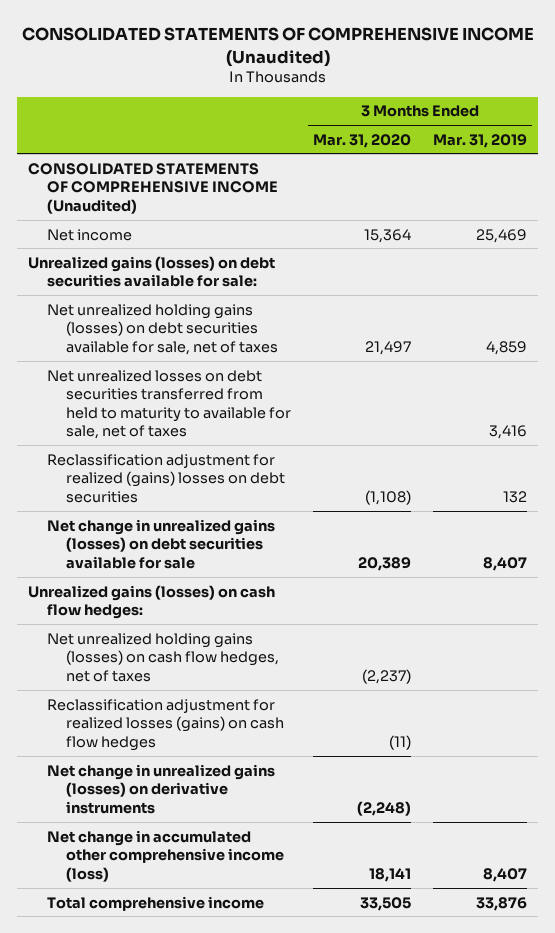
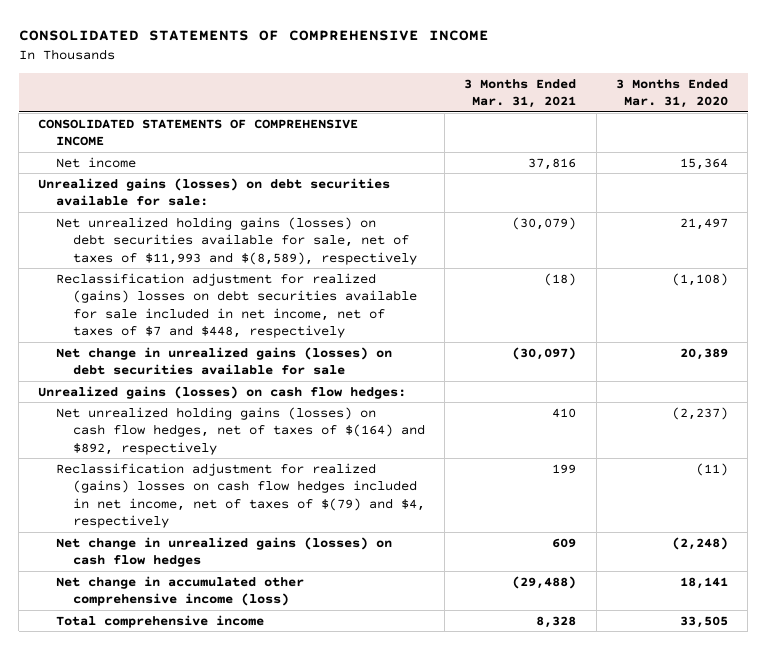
- CONSOLIDATED STATEMENTS OF COMPREHENSIVE INCOME (Unaudited)
+ CONSOLIDATED STATEMENTS OF COMPREHENSIVE INCOME
- | 3 Months Ended Mar. 31, 2020 | 3 Months Ended Mar. 31, 2019
+ | 3 Months Ended Mar. 31, 2021 | 3 Months Ended Mar. 31, 2020
- CONSOLIDATED STATEMENTS OF COMPREHENSIVE INCOME (Unaudited)
+ CONSOLIDATED STATEMENTS OF COMPREHENSIVE INCOME
- Net unrealized holding gains (losses) on debt securities available for sale, net of taxes | 21,497 | 4,859
- Net unrealized losses on debt securities transferred from held to maturity to available for sale, net of taxes | | 3,416
- Reclassification adjustment for realized (gains) losses on debt securities | (1,108) | 132
+ Net unrealized holding gains (losses) on debt securities available for sale, net of taxes of $11,993 and $(8,589), respectively | (30,079) | 21,497
+ Reclassification adjustment for realized (gains) losses on debt securities available for sale included in net income, net of taxes of $7 and $448, respectively | (18) | (1,108)
- Net unrealized holding gains (losses) on cash flow hedges, net of taxes | (2,237) |
- Reclassification adjustment for realized losses (gains) on cash flow hedges | (11) |
- Net change in unrealized gains (losses) on derivative instruments | (2,248) |
+ Net unrealized holding gains (losses) on cash flow hedges, net of taxes of $(164) and $892, respectively | 410 | (2,237)
+ Reclassification adjustment for realized (gains) losses on cash flow hedges included in net income, net of taxes of $(79) and $4, respectively | 199 | (11)
+ Net change in unrealized gains (losses) on cash flow hedges | 609 | (2,248)

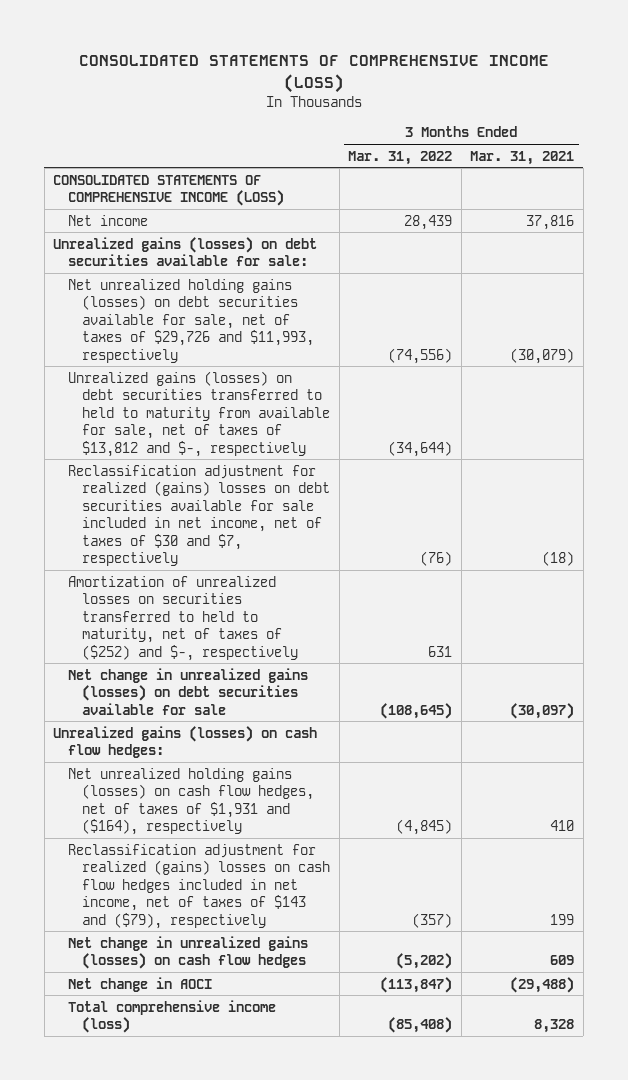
- CONSOLIDATED STATEMENTS OF COMPREHENSIVE INCOME
+ CONSOLIDATED STATEMENTS OF COMPREHENSIVE INCOME (LOSS)
- | 3 Months Ended Mar. 31, 2021 | 3 Months Ended Mar. 31, 2020
+ | 3 Months Ended Mar. 31, 2022 | 3 Months Ended Mar. 31, 2021
- CONSOLIDATED STATEMENTS OF COMPREHENSIVE INCOME
+ CONSOLIDATED STATEMENTS OF COMPREHENSIVE INCOME (LOSS)
- Net unrealized holding gains (losses) on debt securities available for sale, net of taxes of $11,993 and $(8,589), respectively | (30,079) | 21,497
- Reclassification adjustment for realized (gains) losses on debt securities available for sale included in net income, net of taxes of $7 and $448, respectively | (18) | (1,108)
+ Net unrealized holding gains (losses) on debt securities available for sale, net of taxes of $29,726 and $11,993, respectively | (74,556) | (30,079)
+ Unrealized gains (losses) on debt securities transferred to held to maturity from available for sale, net of taxes of $13,812 and $-, respectively | (34,644) |
+ Reclassification adjustment for realized (gains) losses on debt securities available for sale included in net income, net of taxes of $30 and $7, respectively | (76) | (18)
+ Amortization of unrealized losses on securities transferred to held to maturity, net of taxes of ($252) and $-, respectively | 631 |
- Net unrealized holding gains (losses) on cash flow hedges, net of taxes of $(164) and $892, respectively | 410 | (2,237)
- Reclassification adjustment for realized (gains) losses on cash flow hedges included in net income, net of taxes of $(79) and $4, respectively | 199 | (11)
+ Net unrealized holding gains (losses) on cash flow hedges, net of taxes of $1,931 and ($164), respectively | (4,845) | 410
+ Reclassification adjustment for realized (gains) losses on cash flow hedges included in net income, net of taxes of $143 and ($79), respectively | (357) | 199
- Net change in accumulated other comprehensive income (loss) | (29,488) | 18,141
- Total comprehensive income | 8,328 | 33,505
+ Net change in AOCI | (113,847) | (29,488)
+ Total comprehensive income (loss) | (85,408) | 8,328

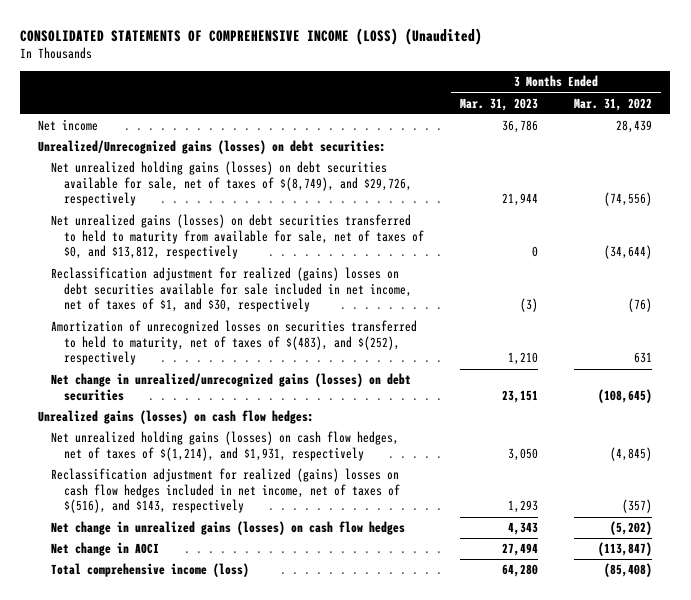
- CONSOLIDATED STATEMENTS OF COMPREHENSIVE INCOME (LOSS)
+ CONSOLIDATED STATEMENTS OF COMPREHENSIVE INCOME (LOSS) (Unaudited)
- | 3 Months Ended Mar. 31, 2022 | 3 Months Ended Mar. 31, 2021
+ | 3 Months Ended Mar. 31, 2023 | 3 Months Ended Mar. 31, 2022
- CONSOLIDATED STATEMENTS OF COMPREHENSIVE INCOME (LOSS)
- Unrealized gains (losses) on debt securities available for sale:
- Net unrealized holding gains (losses) on debt securities available for sale, net of taxes of $29,726 and $11,993, respectively | (74,556) | (30,079)
- Unrealized gains (losses) on debt securities transferred to held to maturity from available for sale, net of taxes of $13,812 and $-, respectively | (34,644) |
- Reclassification adjustment for realized (gains) losses on debt securities available for sale included in net income, net of taxes of $30 and $7, respectively | (76) | (18)
- Amortization of unrealized losses on securities transferred to held to maturity, net of taxes of ($252) and $-, respectively | 631 |
- Net change in unrealized gains (losses) on debt securities available for sale | (108,645) | (30,097)
+ Unrealized/Unrecognized gains (losses) on debt securities:
+ Net unrealized holding gains (losses) on debt securities available for sale, net of taxes of $(8,749), and $29,726, respectively | 21,944 | (74,556)
+ Net unrealized gains (losses) on debt securities transferred to held to maturity from available for sale, net of taxes of $0, and $13,812, respectively | 0 | (34,644)
+ Reclassification adjustment for realized (gains) losses on debt securities available for sale included in net income, net of taxes of $1, and $30, respectively | (3) | (76)
+ Amortization of unrecognized losses on securities transferred to held to maturity, net of taxes of $(483), and $(252), respectively | 1,210 | 631
+ Net change in unrealized/unrecognized gains (losses) on debt securities | 23,151 | (108,645)
- Net unrealized holding gains (losses) on cash flow hedges, net of taxes of $1,931 and ($164), respectively | (4,845) | 410
- Reclassification adjustment for realized (gains) losses on cash flow hedges included in net income, net of taxes of $143 and ($79), respectively | (357) | 199
+ Net unrealized holding gains (losses) on cash flow hedges, net of taxes of $(1,214), and $1,931, respectively | 3,050 | (4,845)
+ Reclassification adjustment for realized (gains) losses on cash flow hedges included in net income, net of taxes of $(516), and $143, respectively | 1,293 | (357)

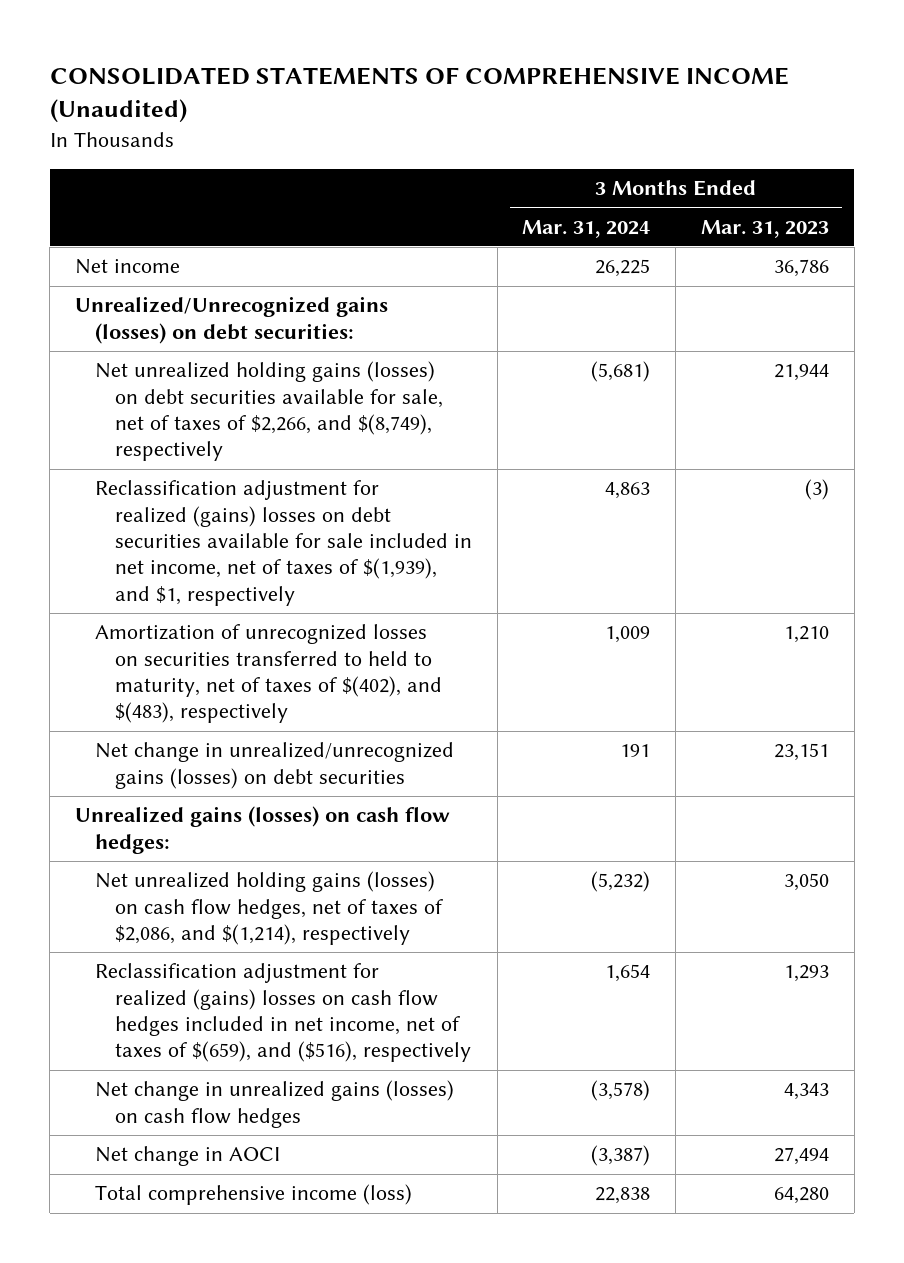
- CONSOLIDATED STATEMENTS OF COMPREHENSIVE INCOME (LOSS) (Unaudited)
+ CONSOLIDATED STATEMENTS OF COMPREHENSIVE INCOME (Unaudited)
- | 3 Months Ended Mar. 31, 2023 | 3 Months Ended Mar. 31, 2022
+ | 3 Months Ended Mar. 31, 2024 | 3 Months Ended Mar. 31, 2023
- Net unrealized holding gains (losses) on debt securities available for sale, net of taxes of $(8,749), and $29,726, respectively | 21,944 | (74,556)
- Net unrealized gains (losses) on debt securities transferred to held to maturity from available for sale, net of taxes of $0, and $13,812, respectively | 0 | (34,644)
- Reclassification adjustment for realized (gains) losses on debt securities available for sale included in net income, net of taxes of $1, and $30, respectively | (3) | (76)
- Amortization of unrecognized losses on securities transferred to held to maturity, net of taxes of $(483), and $(252), respectively | 1,210 | 631
+ Net unrealized holding gains (losses) on debt securities available for sale, net of taxes of $2,266, and $(8,749), respectively | (5,681) | 21,944
+ Reclassification adjustment for realized (gains) losses on debt securities available for sale included in net income, net of taxes of $(1,939), and $1, respectively | 4,863 | (3)
+ Amortization of unrecognized losses on securities transferred to held to maturity, net of taxes of $(402), and $(483), respectively | 1,009 | 1,210
- Net unrealized holding gains (losses) on cash flow hedges, net of taxes of $(1,214), and $1,931, respectively | 3,050 | (4,845)
- Reclassification adjustment for realized (gains) losses on cash flow hedges included in net income, net of taxes of $(516), and $143, respectively | 1,293 | (357)
+ Net unrealized holding gains (losses) on cash flow hedges, net of taxes of $2,086, and $(1,214), respectively | (5,232) | 3,050
+ Reclassification adjustment for realized (gains) losses on cash flow hedges included in net income, net of taxes of $(659), and ($516), respectively | 1,654 | 1,293

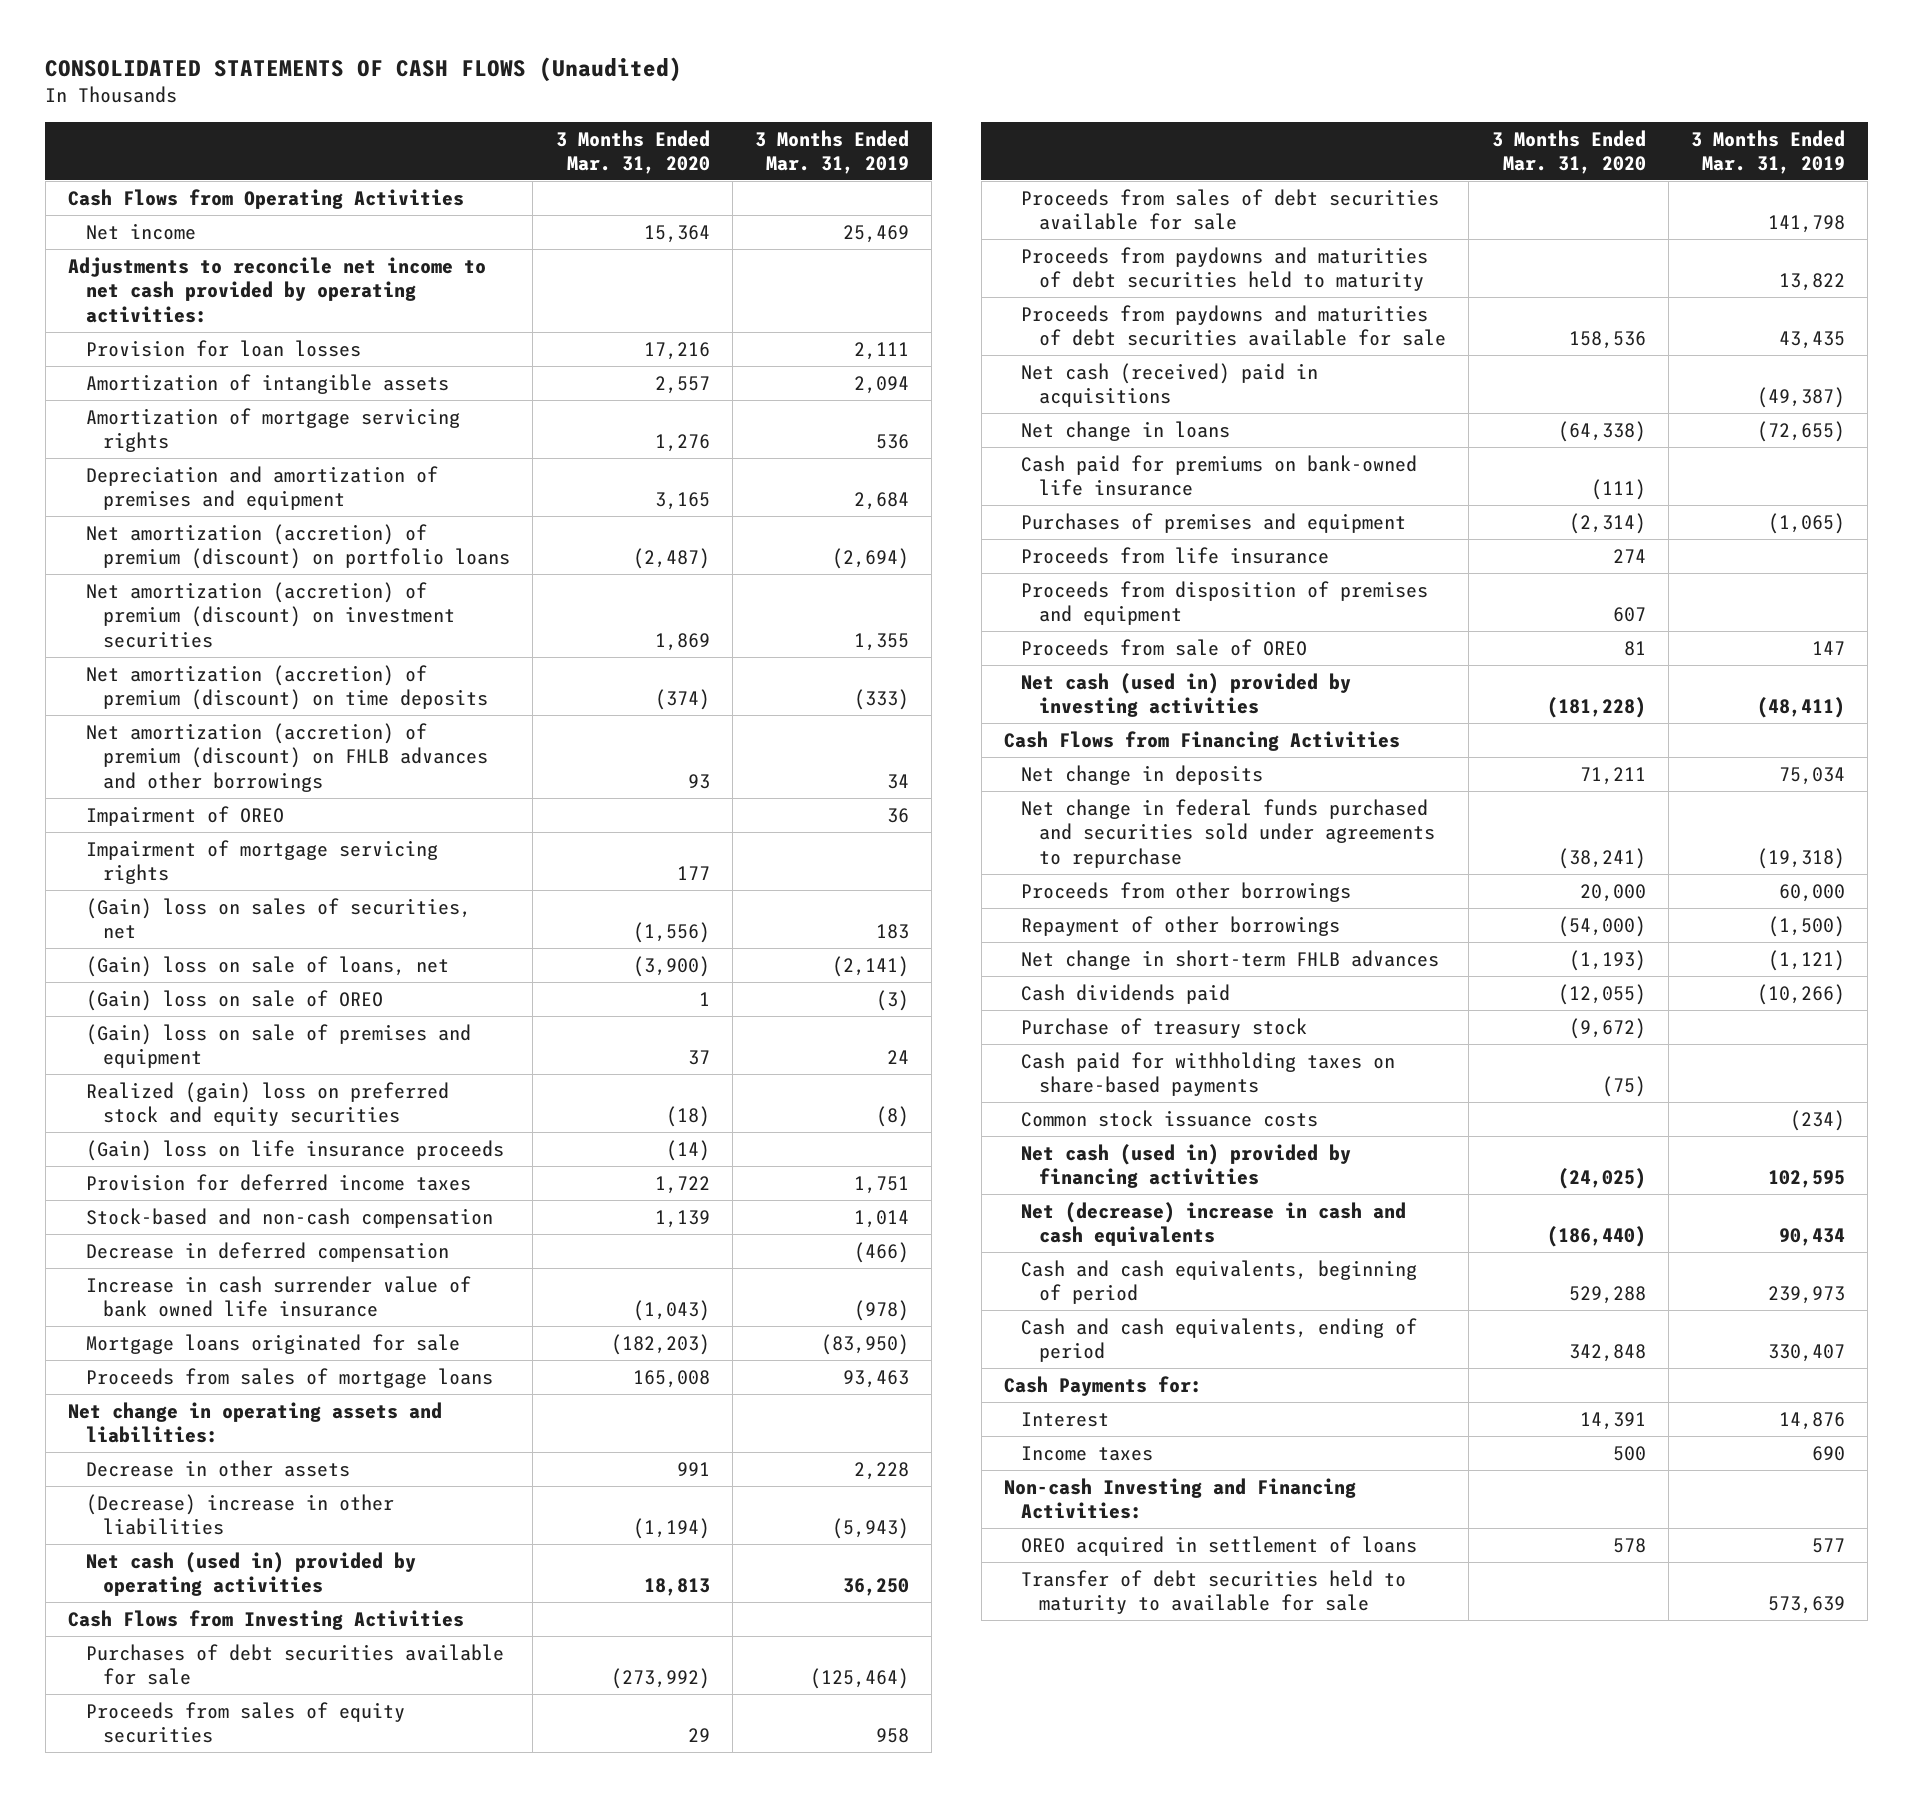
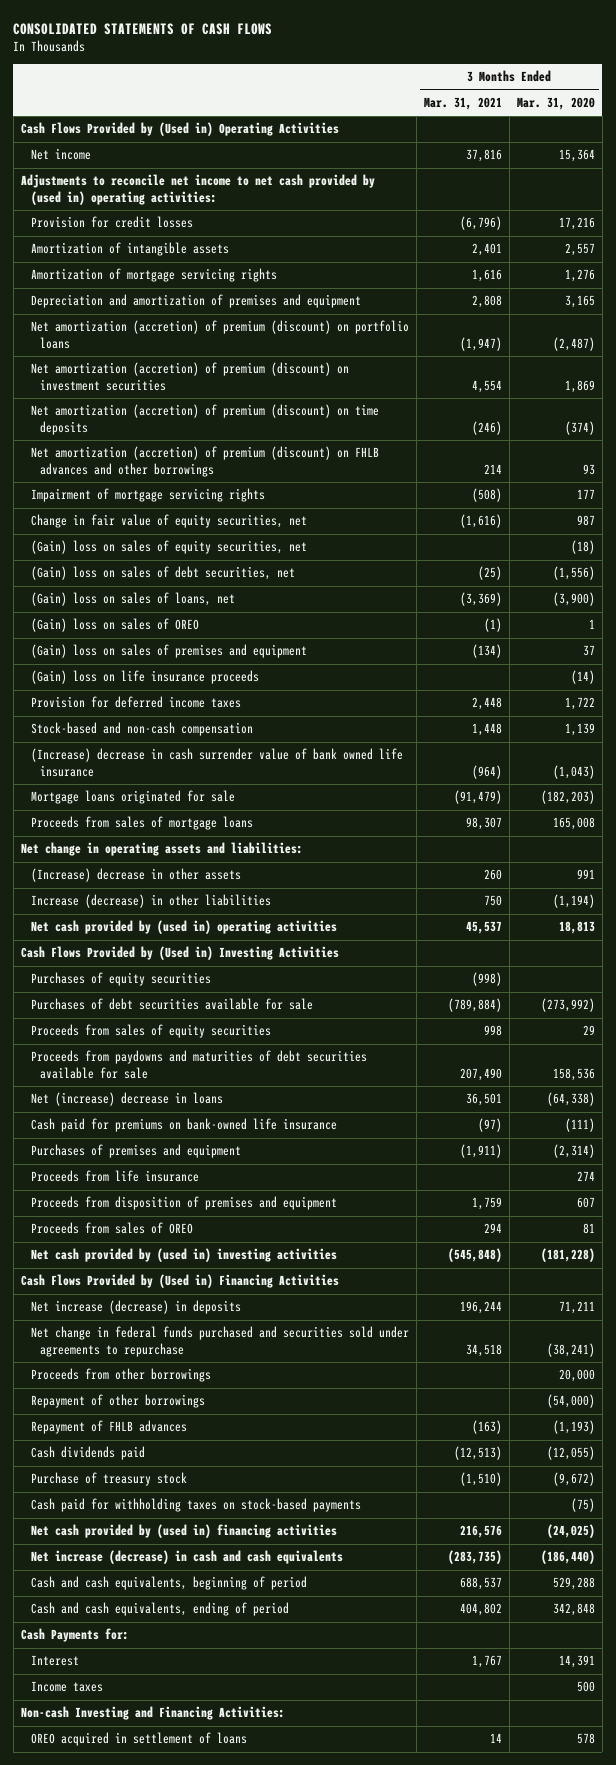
- CONSOLIDATED STATEMENTS OF CASH FLOWS (Unaudited)
+ CONSOLIDATED STATEMENTS OF CASH FLOWS
- | 3 Months Ended Mar. 31, 2020 | 3 Months Ended Mar. 31, 2019
+ | 3 Months Ended Mar. 31, 2021 | 3 Months Ended Mar. 31, 2020
- Cash Flows from Operating Activities
+ Cash Flows Provided by (Used in) Operating Activities
- Adjustments to reconcile net income to net cash provided by operating activities:
- Provision for loan losses | 17,216 | 2,111
+ Adjustments to reconcile net income to net cash provided by (used in) operating activities:
+ Provision for credit losses | (6,796) | 17,216
- Impairment of OREO | | 36
- (Gain) loss on sales of securities, net | (1,556) | 183
- (Gain) loss on sale of loans, net | (3,900) | (2,141)
- (Gain) loss on sale of OREO | 1 | (3)
- (Gain) loss on sale of premises and equipment | 37 | 24
- Realized (gain) loss on preferred stock and equity securities | (18) | (8)
+ Change in fair value of equity securities, net | (1,616) | 987
+ (Gain) loss on sales of equity securities, net | | (18)
+ (Gain) loss on sales of debt securities, net | (25) | (1,556)
+ (Gain) loss on sales of loans, net | (3,369) | (3,900)
+ (Gain) loss on sales of OREO | (1) | 1
+ (Gain) loss on sales of premises and equipment | (134) | 37
- Decrease in deferred compensation | | (466)
- Increase in cash surrender value of bank owned life insurance | (1,043) | (978)
+ (Increase) decrease in cash surrender value of bank owned life insurance | (964) | (1,043)
- Decrease in other assets | 991 | 2,228
- (Decrease) increase in other liabilities | (1,194) | (5,943)
- Net cash (used in) provided by operating activities | 18,813 | 36,250
- Cash Flows from Investing Activities
+ (Increase) decrease in other assets | 260 | 991
+ Increase (decrease) in other liabilities | 750 | (1,194)
+ Net cash provided by (used in) operating activities | 45,537 | 18,813
+ Cash Flows Provided by (Used in) Investing Activities
+ Purchases of equity securities | (998) |
- Proceeds from sales of debt securities available for sale | | 141,798
- Proceeds from paydowns and maturities of debt securities held to maturity | | 13,822
- Net cash (received) paid in acquisitions | | (49,387)
- Net change in loans | (64,338) | (72,655)
+ Net (increase) decrease in loans | 36,501 | (64,338)
- Proceeds from sale of OREO | 81 | 147
- Net cash (used in) provided by investing activities | (181,228) | (48,411)
- Cash Flows from Financing Activities
- Net change in deposits | 71,211 | 75,034
+ Proceeds from sales of OREO | 294 | 81
+ Net cash provided by (used in) investing activities | (545,848) | (181,228)
+ Cash Flows Provided by (Used in) Financing Activities
+ Net increase (decrease) in deposits | 196,244 | 71,211
- Net change in short-term FHLB advances | (1,193) | (1,121)
+ Repayment of FHLB advances | (163) | (1,193)
- Cash paid for withholding taxes on share-based payments | (75) |
- Common stock issuance costs | | (234)
- Net cash (used in) provided by financing activities | (24,025) | 102,595
- Net (decrease) increase in cash and cash equivalents | (186,440) | 90,434
+ Cash paid for withholding taxes on stock-based payments | | (75)
+ Net cash provided by (used in) financing activities | 216,576 | (24,025)
+ Net increase (decrease) in cash and cash equivalents | (283,735) | (186,440)
- Transfer of debt securities held to maturity to available for sale | | 573,639

